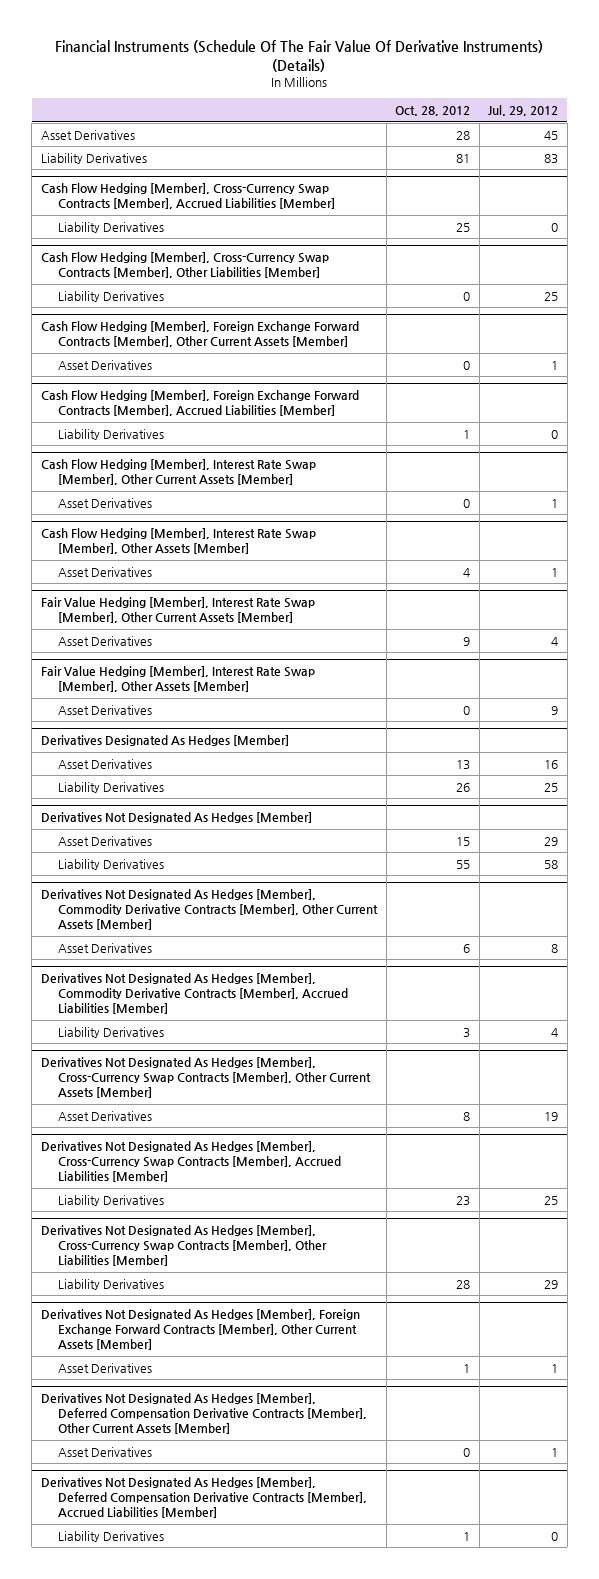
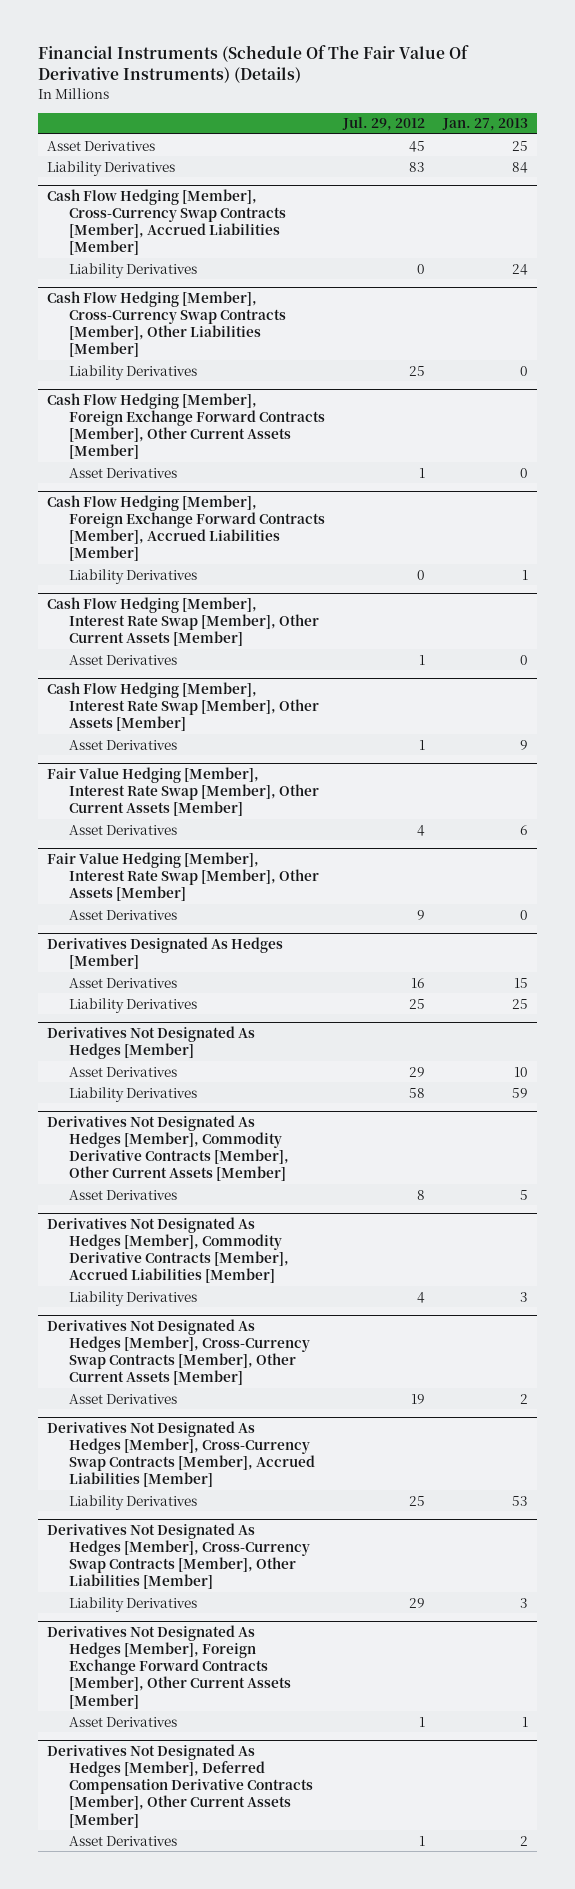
- | Oct. 28, 2012 | Jul. 29, 2012
+ | Jul. 29, 2012 | Jan. 27, 2013
- Derivatives Not Designated As Hedges [Member], Deferred Compensation Derivative Contracts [Member], Accrued Liabilities [Member]
- Liability Derivatives | 1 | 0

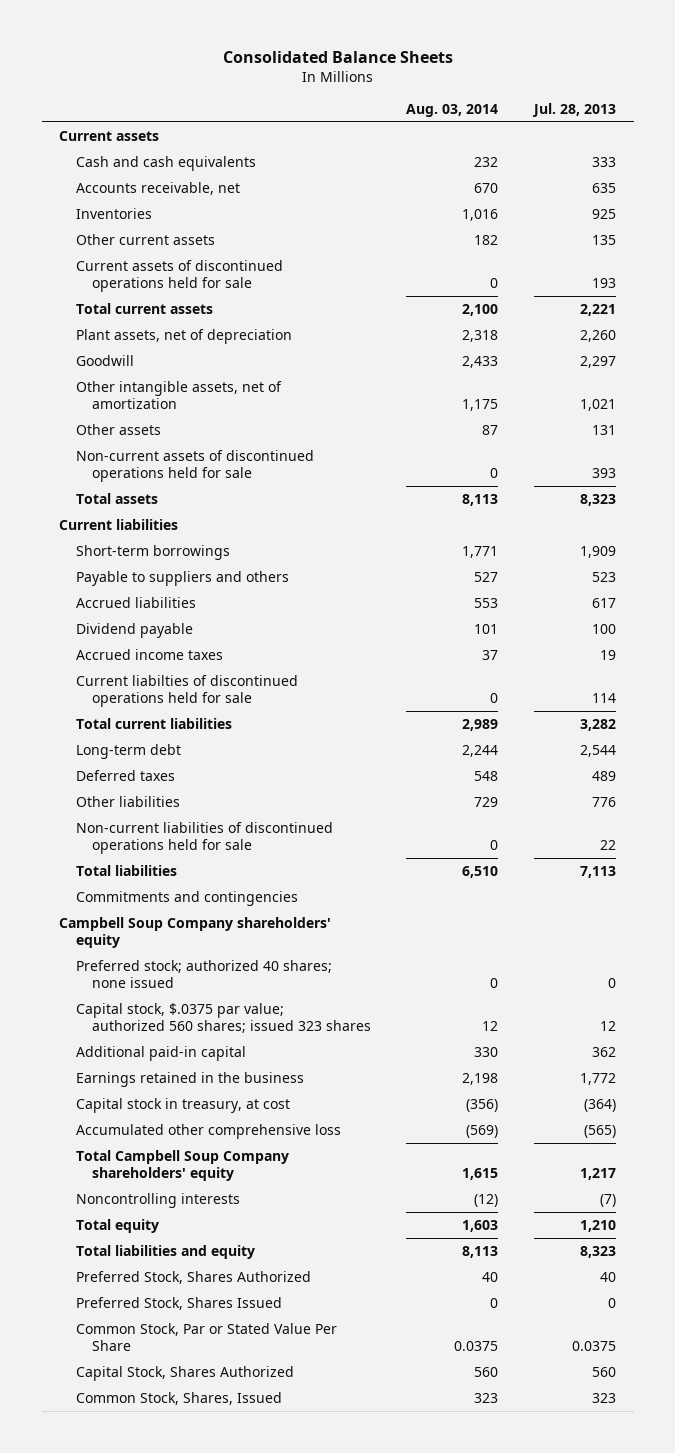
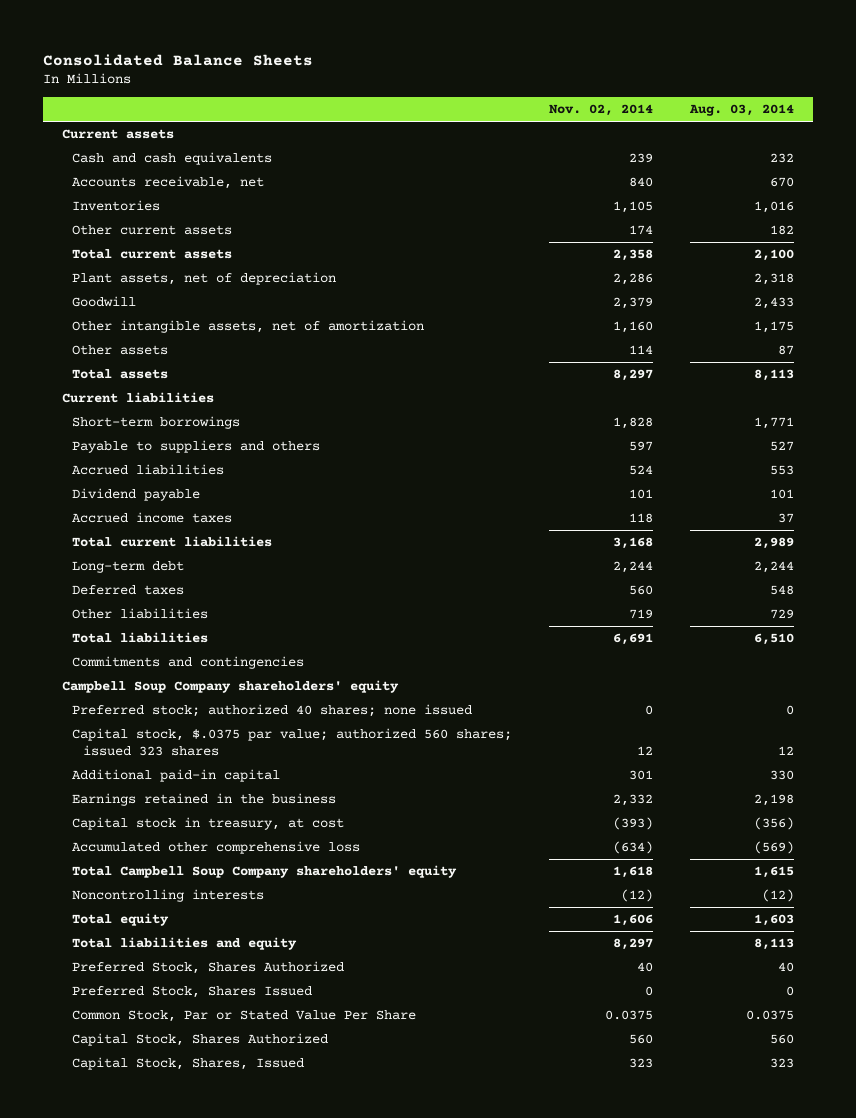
- | Aug. 03, 2014 | Jul. 28, 2013
+ | Nov. 02, 2014 | Aug. 03, 2014
- Current assets of discontinued operations held for sale | 0 | 193
- Non-current assets of discontinued operations held for sale | 0 | 393
- Current liabilties of discontinued operations held for sale | 0 | 114
- Non-current liabilities of discontinued operations held for sale | 0 | 22
- Common Stock, Shares, Issued | 323 | 323
+ Capital Stock, Shares, Issued | 323 | 323

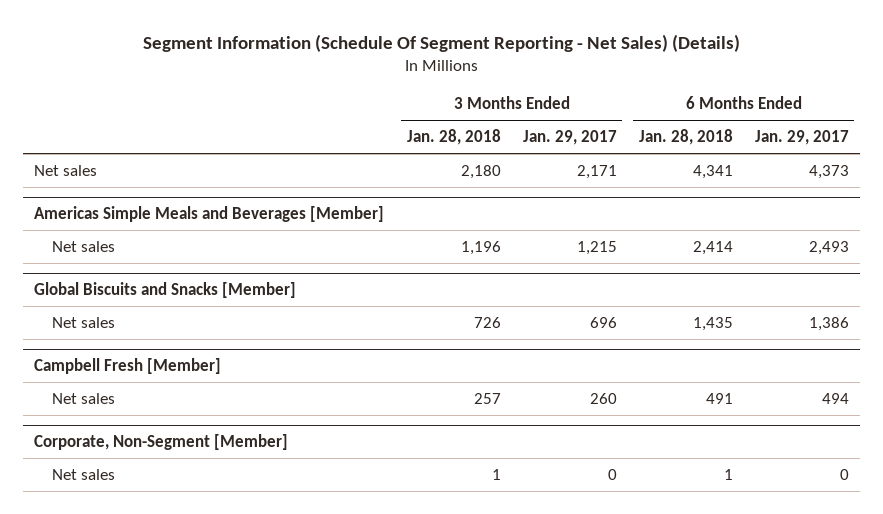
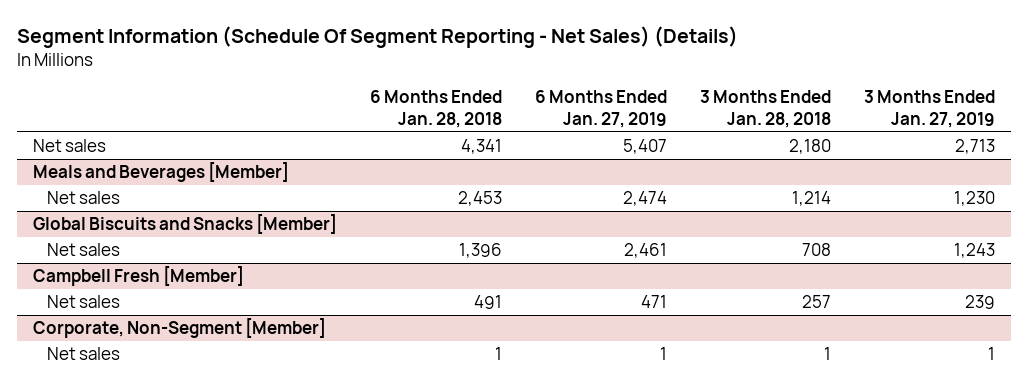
- | 3 Months Ended Jan. 28, 2018 | 3 Months Ended Jan. 29, 2017 | 6 Months Ended Jan. 28, 2018 | 6 Months Ended Jan. 29, 2017
+ | 6 Months Ended Jan. 28, 2018 | 6 Months Ended Jan. 27, 2019 | 3 Months Ended Jan. 28, 2018 | 3 Months Ended Jan. 27, 2019
- Americas Simple Meals and Beverages [Member]
- Net sales | 1,196 | 1,215 | 2,414 | 2,493
+ Meals and Beverages [Member]
+ Net sales | 2,453 | 2,474 | 1,214 | 1,230
@ Global Biscuits and Snacks [Member]
- Net sales | 726 | 696 | 1,435 | 1,386
+ Net sales | 1,396 | 2,461 | 708 | 1,243

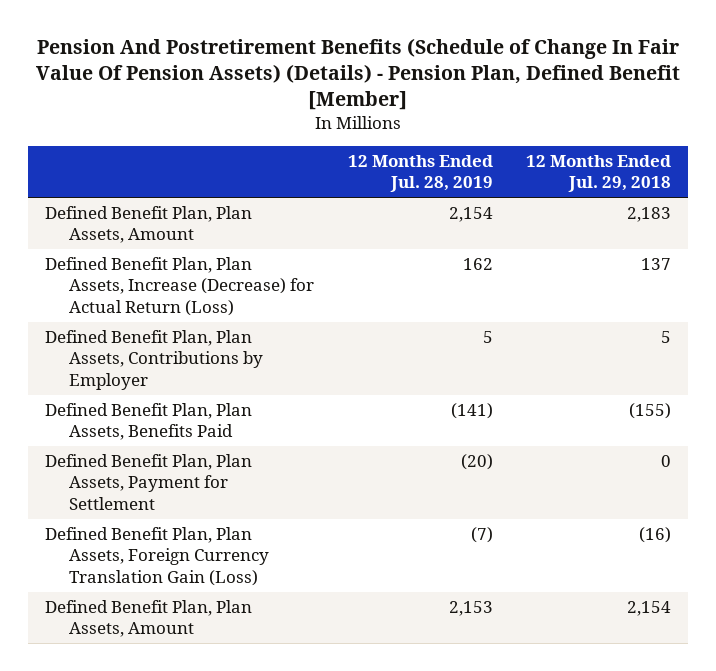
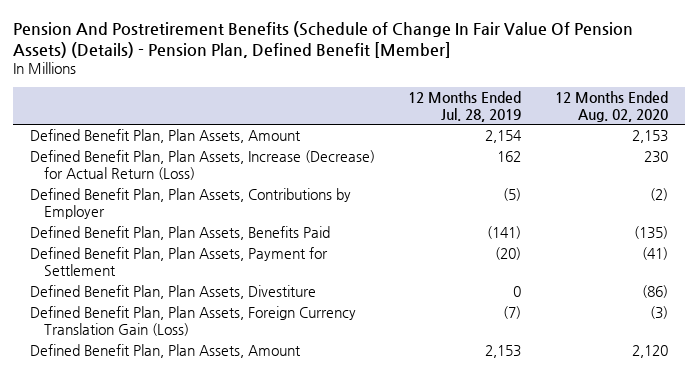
- | 12 Months Ended Jul. 28, 2019 | 12 Months Ended Jul. 29, 2018
+ | 12 Months Ended Jul. 28, 2019 | 12 Months Ended Aug. 02, 2020
- Defined Benefit Plan, Plan Assets, Contributions by Employer | 5 | 5
+ Defined Benefit Plan, Plan Assets, Contributions by Employer | (5) | (2)
+ Defined Benefit Plan, Plan Assets, Divestiture | 0 | (86)

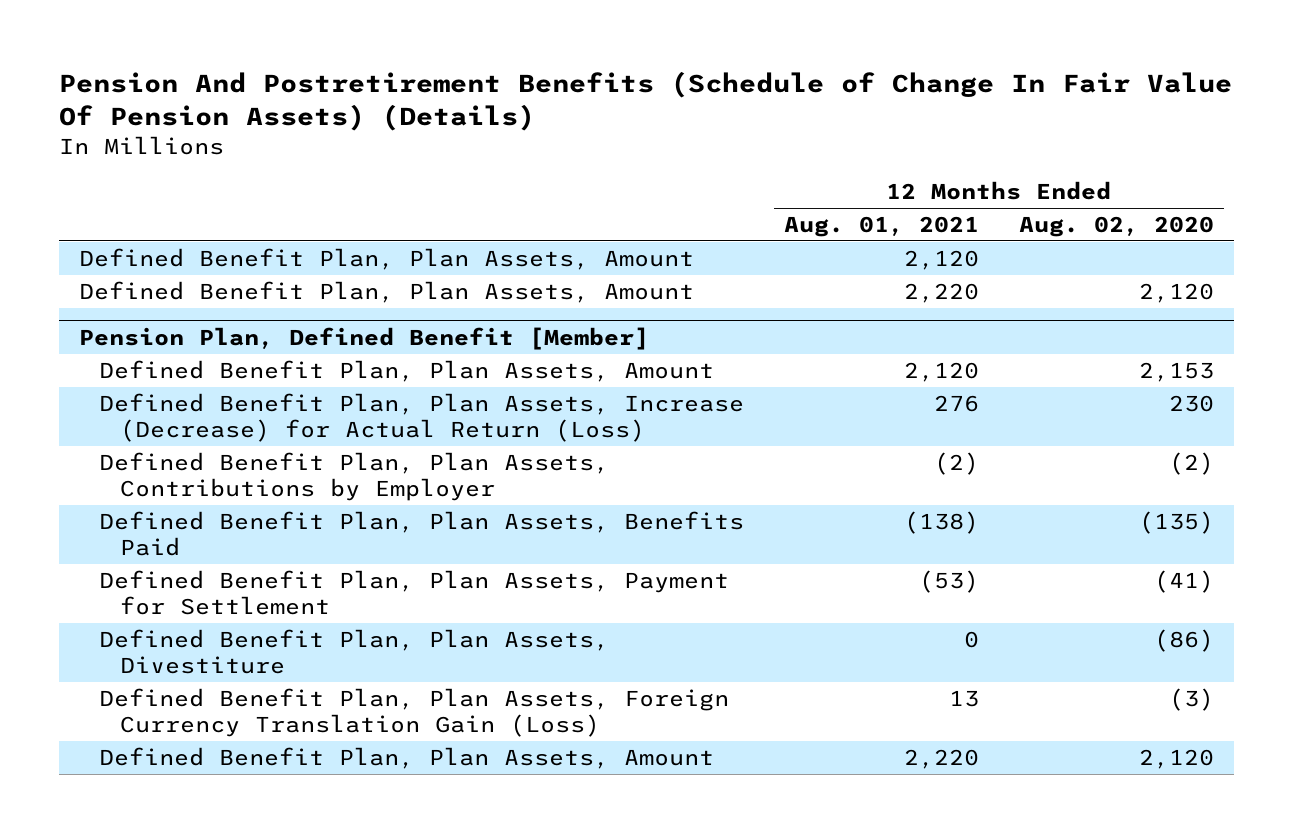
- Pension And Postretirement Benefits (Schedule of Change In Fair Value Of Pension Assets) (Details) - Pension Plan, Defined Benefit [Member]
+ Pension And Postretirement Benefits (Schedule of Change In Fair Value Of Pension Assets) (Details)
- | 12 Months Ended Jul. 28, 2019 | 12 Months Ended Aug. 02, 2020
+ | 12 Months Ended Aug. 01, 2021 | 12 Months Ended Aug. 02, 2020
+ Defined Benefit Plan, Plan Assets, Amount | 2,120 |
+ Defined Benefit Plan, Plan Assets, Amount | 2,220 | 2,120
+ Pension Plan, Defined Benefit [Member]

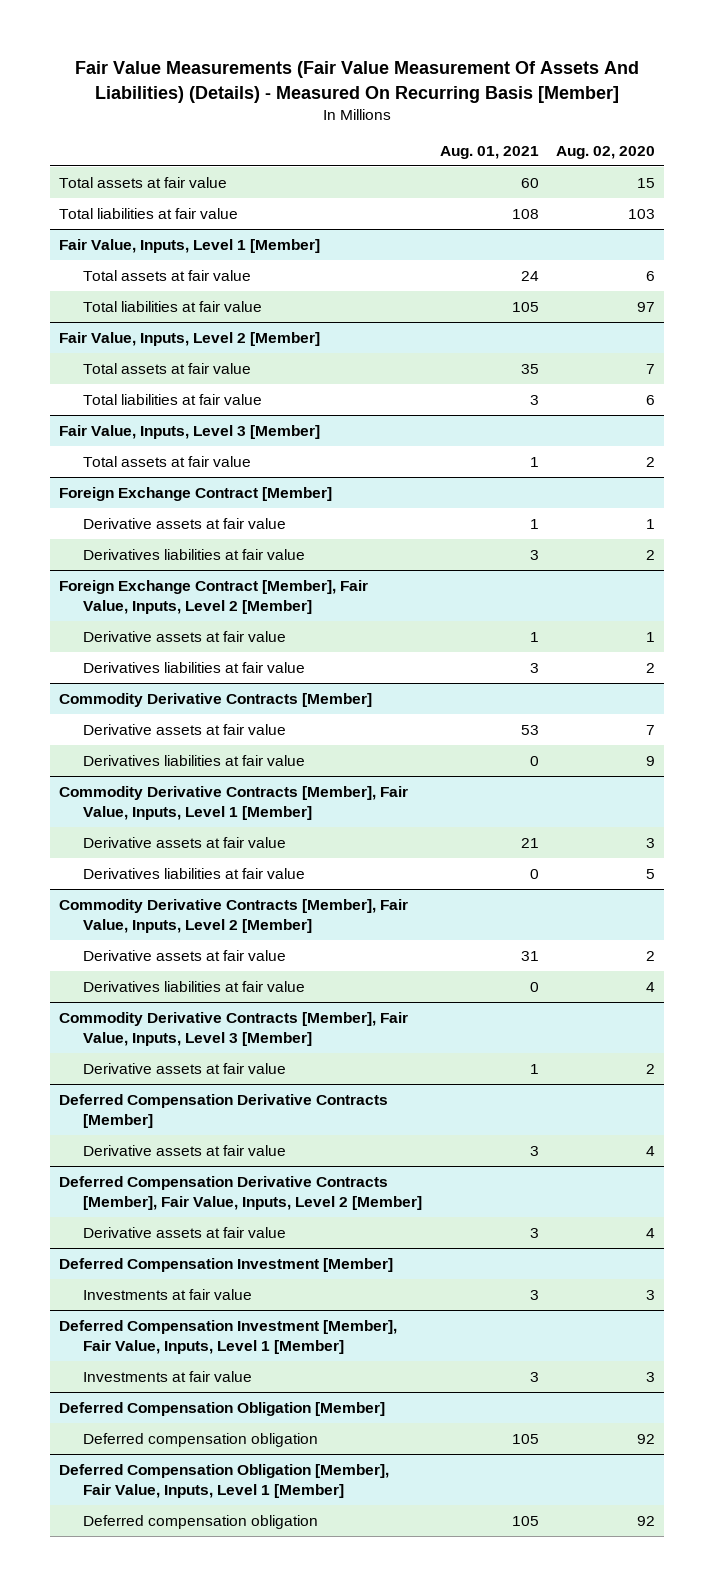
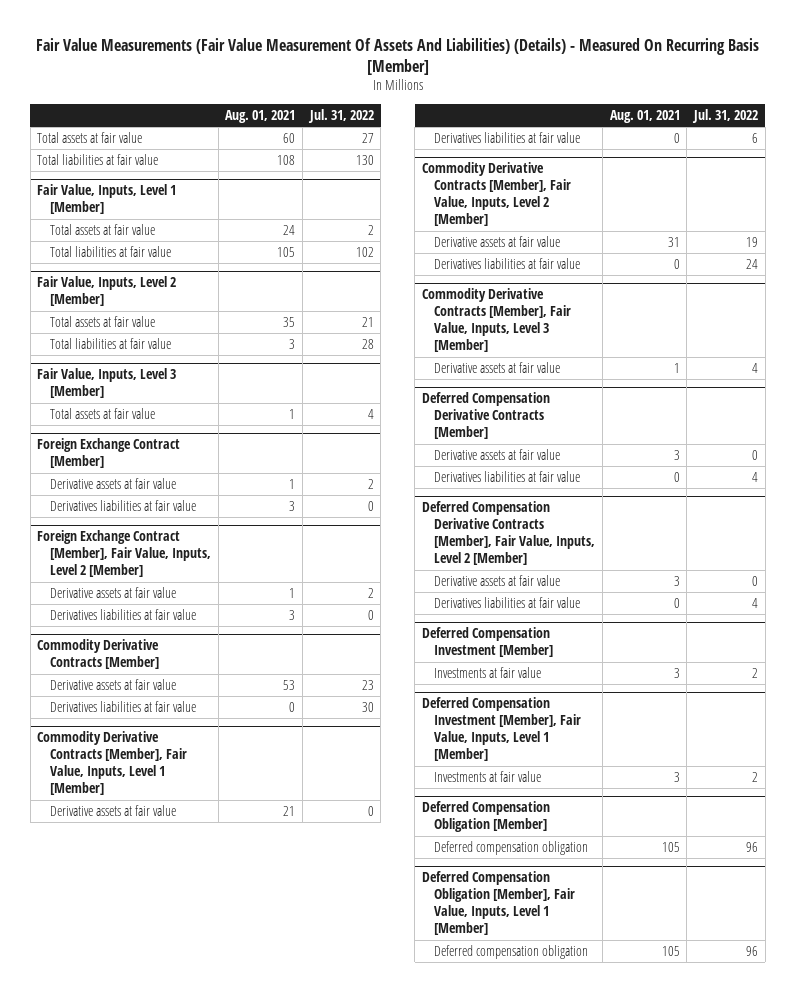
- | Aug. 01, 2021 | Aug. 02, 2020
+ | Aug. 01, 2021 | Jul. 31, 2022
@ Deferred Compensation Derivative Contracts [Member]
+ Derivatives liabilities at fair value | 0 | 4
@ Deferred Compensation Derivative Contracts [Member], Fair Value, Inputs, Level 2 [Member]
+ Derivatives liabilities at fair value | 0 | 4

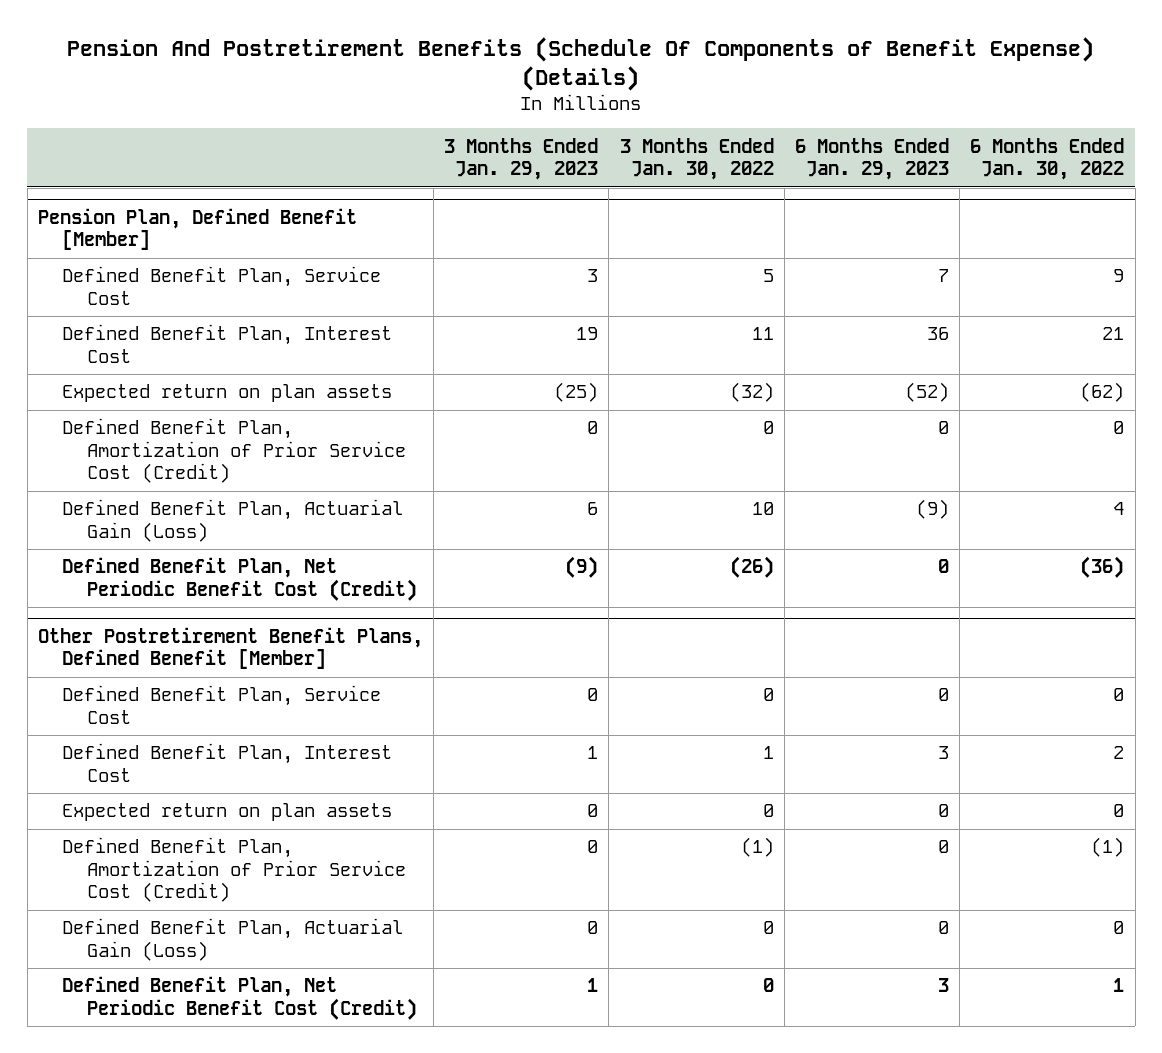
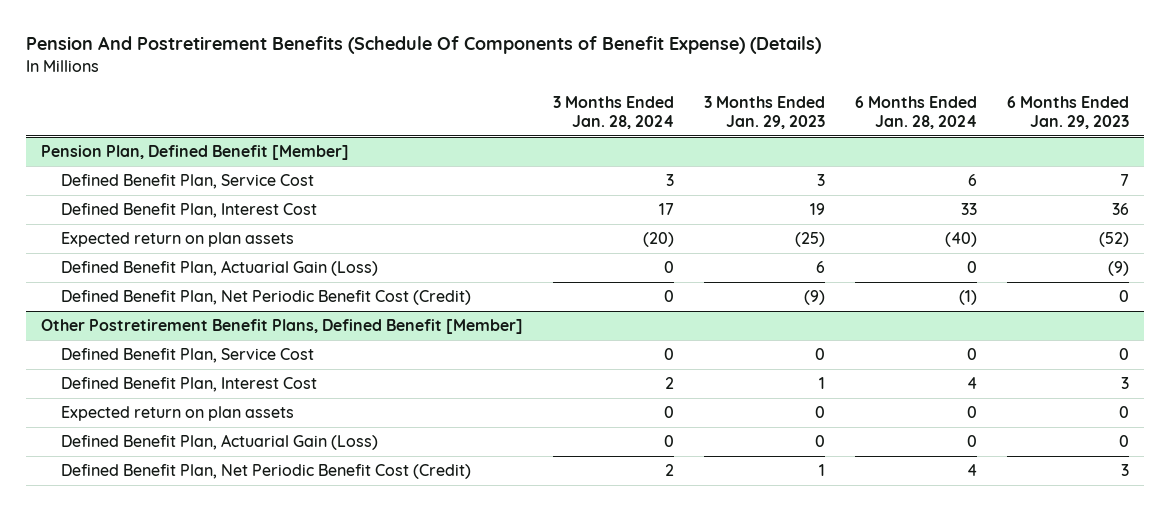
- | 3 Months Ended Jan. 29, 2023 | 3 Months Ended Jan. 30, 2022 | 6 Months Ended Jan. 29, 2023 | 6 Months Ended Jan. 30, 2022
+ | 3 Months Ended Jan. 28, 2024 | 3 Months Ended Jan. 29, 2023 | 6 Months Ended Jan. 28, 2024 | 6 Months Ended Jan. 29, 2023
@ Pension Plan, Defined Benefit [Member]
- Defined Benefit Plan, Amortization of Prior Service Cost (Credit) | 0 | 0 | 0 | 0
@ Other Postretirement Benefit Plans, Defined Benefit [Member]
- Defined Benefit Plan, Amortization of Prior Service Cost (Credit) | 0 | (1) | 0 | (1)

